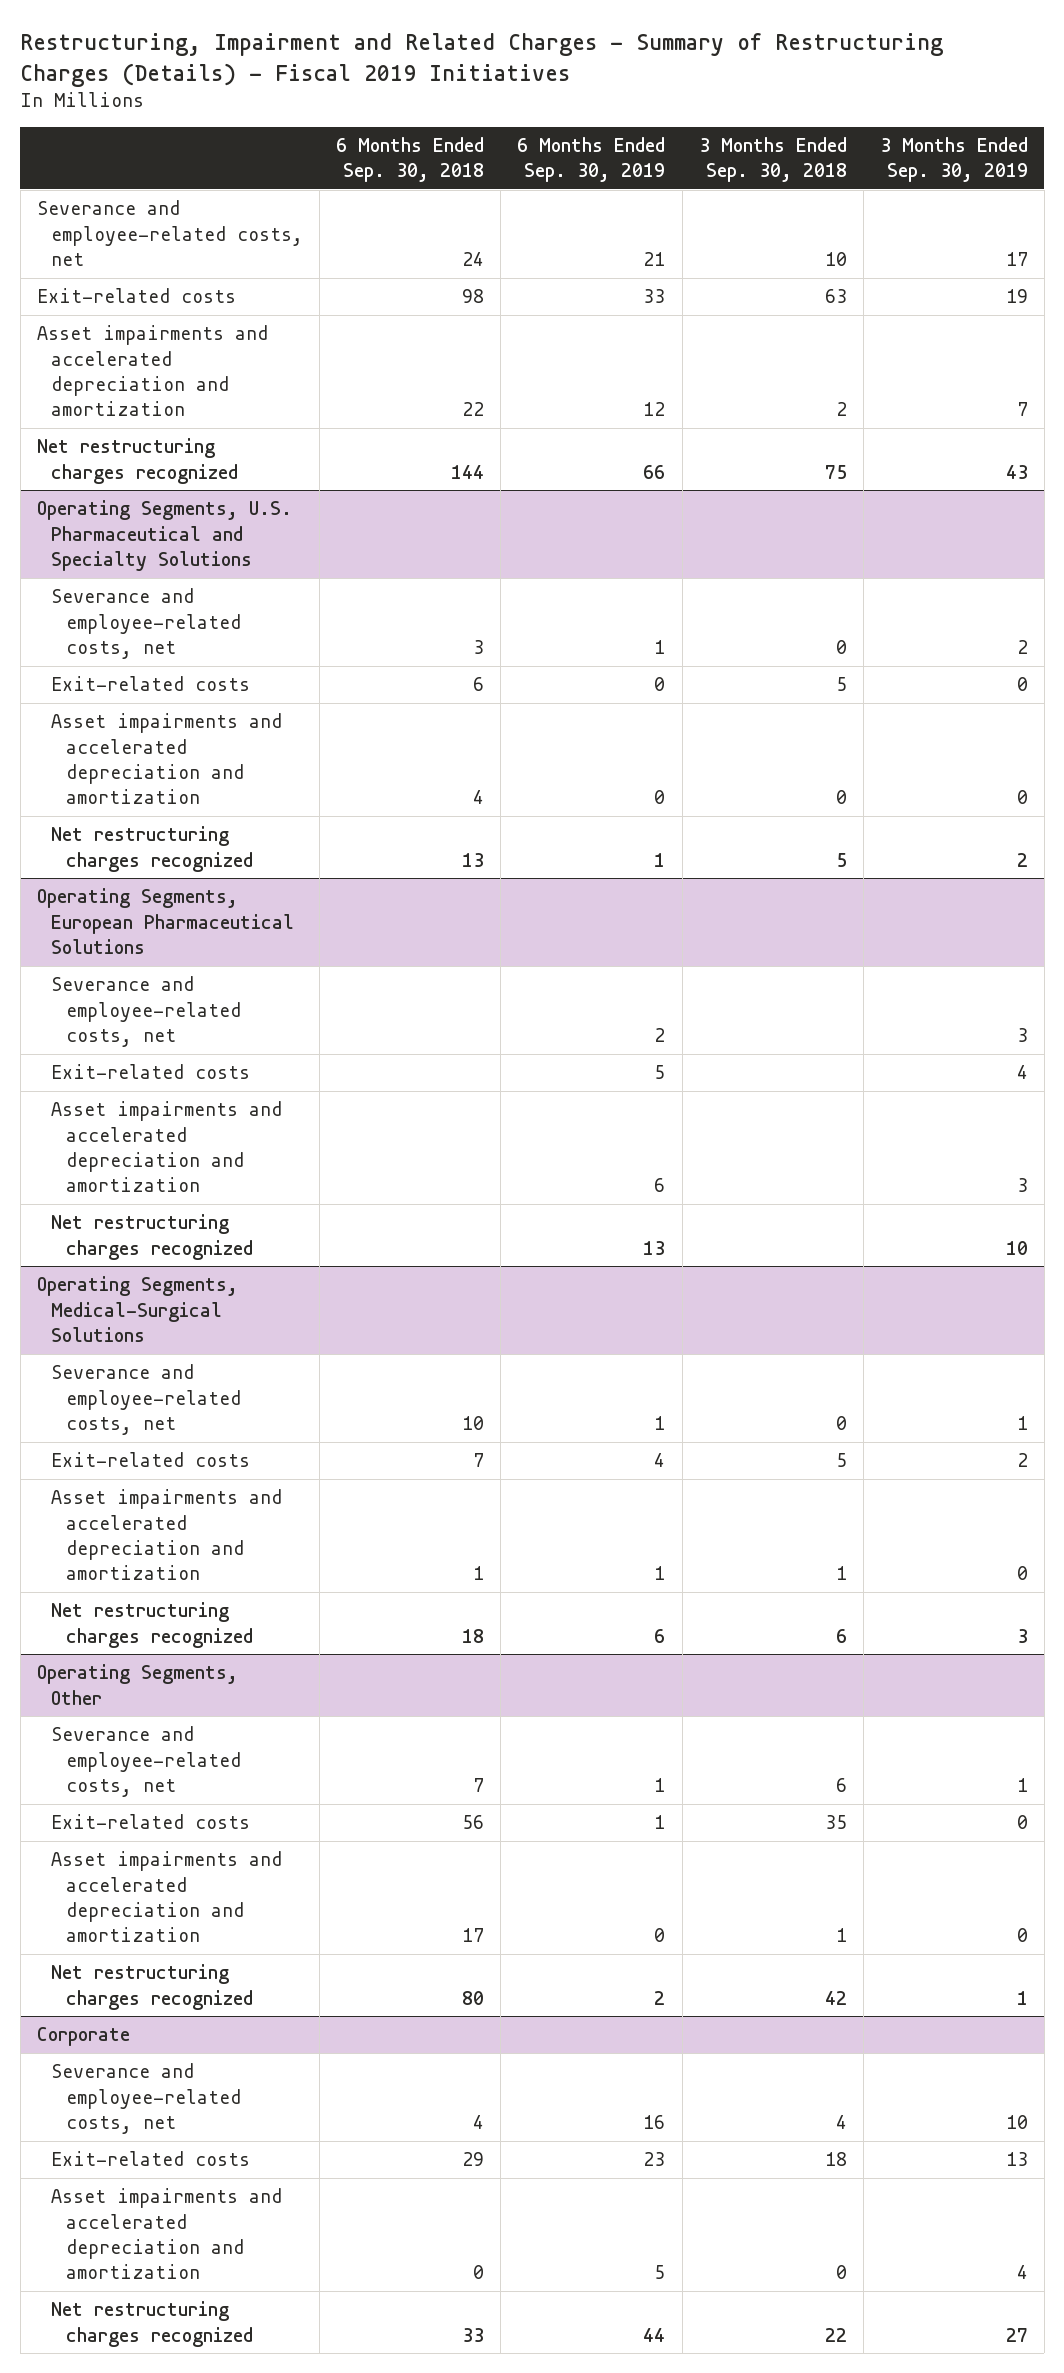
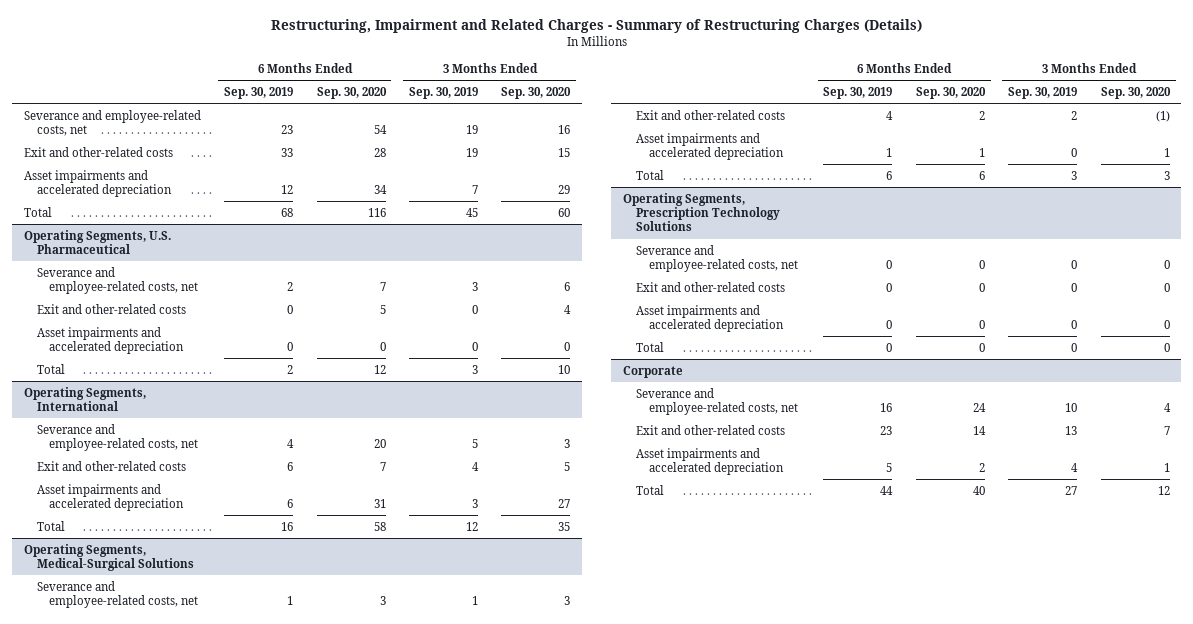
- Restructuring, Impairment and Related Charges - Summary of Restructuring Charges (Details) - Fiscal 2019 Initiatives
+ Restructuring, Impairment and Related Charges - Summary of Restructuring Charges (Details)
- | 6 Months Ended Sep. 30, 2018 | 6 Months Ended Sep. 30, 2019 | 3 Months Ended Sep. 30, 2018 | 3 Months Ended Sep. 30, 2019
+ | 6 Months Ended Sep. 30, 2019 | 6 Months Ended Sep. 30, 2020 | 3 Months Ended Sep. 30, 2019 | 3 Months Ended Sep. 30, 2020
- Severance and employee-related costs, net | 24 | 21 | 10 | 17
- Exit-related costs | 98 | 33 | 63 | 19
- Asset impairments and accelerated depreciation and amortization | 22 | 12 | 2 | 7
- Net restructuring charges recognized | 144 | 66 | 75 | 43
- Operating Segments, U.S. Pharmaceutical and Specialty Solutions
- Severance and employee-related costs, net | 3 | 1 | 0 | 2
- Exit-related costs | 6 | 0 | 5 | 0
- Asset impairments and accelerated depreciation and amortization | 4 | 0 | 0 | 0
- Net restructuring charges recognized | 13 | 1 | 5 | 2
- Operating Segments, European Pharmaceutical Solutions
+ Severance and employee-related costs, net | 23 | 54 | 19 | 16
+ Exit and other-related costs | 33 | 28 | 19 | 15
+ Asset impairments and accelerated depreciation | 12 | 34 | 7 | 29
+ Total | 68 | 116 | 45 | 60
+ Operating Segments, U.S. Pharmaceutical
- Exit-related costs | | 5 | | 4
- Asset impairments and accelerated depreciation and amortization | | 6 | | 3
- Net restructuring charges recognized | | 13 | | 10
+ Exit and other-related costs | 0 | 5 | 0 | 4
+ Asset impairments and accelerated depreciation | 0 | 0 | 0 | 0
+ Total | 2 | 12 | 3 | 10
+ Operating Segments, International
+ Severance and employee-related costs, net | 4 | 20 | 5 | 3
+ Exit and other-related costs | 6 | 7 | 4 | 5
+ Asset impairments and accelerated depreciation | 6 | 31 | 3 | 27
+ Total | 16 | 58 | 12 | 35
@ Operating Segments, Medical-Surgical Solutions
- Exit-related costs | 7 | 4 | 5 | 2
- Asset impairments and accelerated depreciation and amortization | 1 | 1 | 1 | 0
- Net restructuring charges recognized | 18 | 6 | 6 | 3
- Operating Segments, Other
- Severance and employee-related costs, net | 7 | 1 | 6 | 1
- Exit-related costs | 56 | 1 | 35 | 0
- Asset impairments and accelerated depreciation and amortization | 17 | 0 | 1 | 0
- Net restructuring charges recognized | 80 | 2 | 42 | 1
@ Operating Segments, Medical-Surgical Solutions
+ Exit and other-related costs | 4 | 2 | 2 | (1)
+ Asset impairments and accelerated depreciation | 1 | 1 | 0 | 1
+ Total | 6 | 6 | 3 | 3
+ Operating Segments, Prescription Technology Solutions
+ Severance and employee-related costs, net | 0 | 0 | 0 | 0
+ Exit and other-related costs | 0 | 0 | 0 | 0
+ Asset impairments and accelerated depreciation | 0 | 0 | 0 | 0
+ Total | 0 | 0 | 0 | 0
@ Corporate
- Exit-related costs | 29 | 23 | 18 | 13
- Asset impairments and accelerated depreciation and amortization | 0 | 5 | 0 | 4
- Net restructuring charges recognized | 33 | 44 | 22 | 27
+ Exit and other-related costs | 23 | 14 | 13 | 7
+ Asset impairments and accelerated depreciation | 5 | 2 | 4 | 1
+ Total | 44 | 40 | 27 | 12

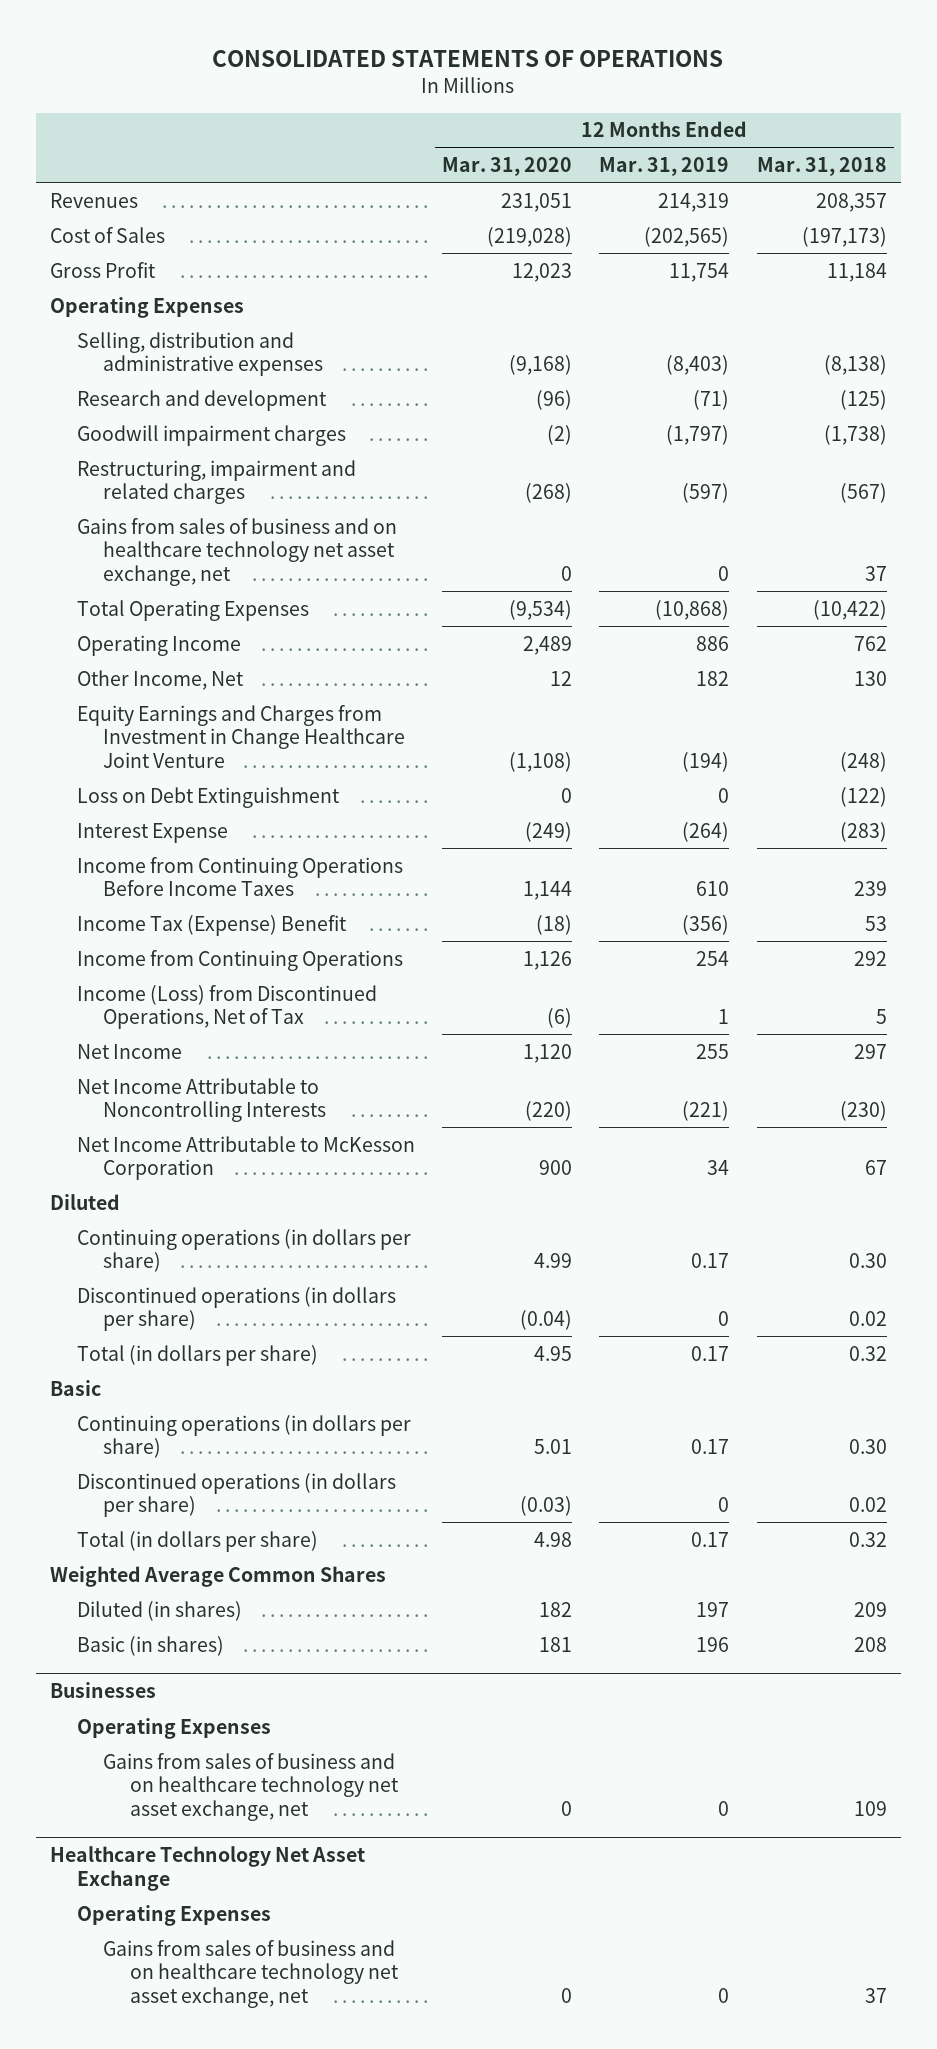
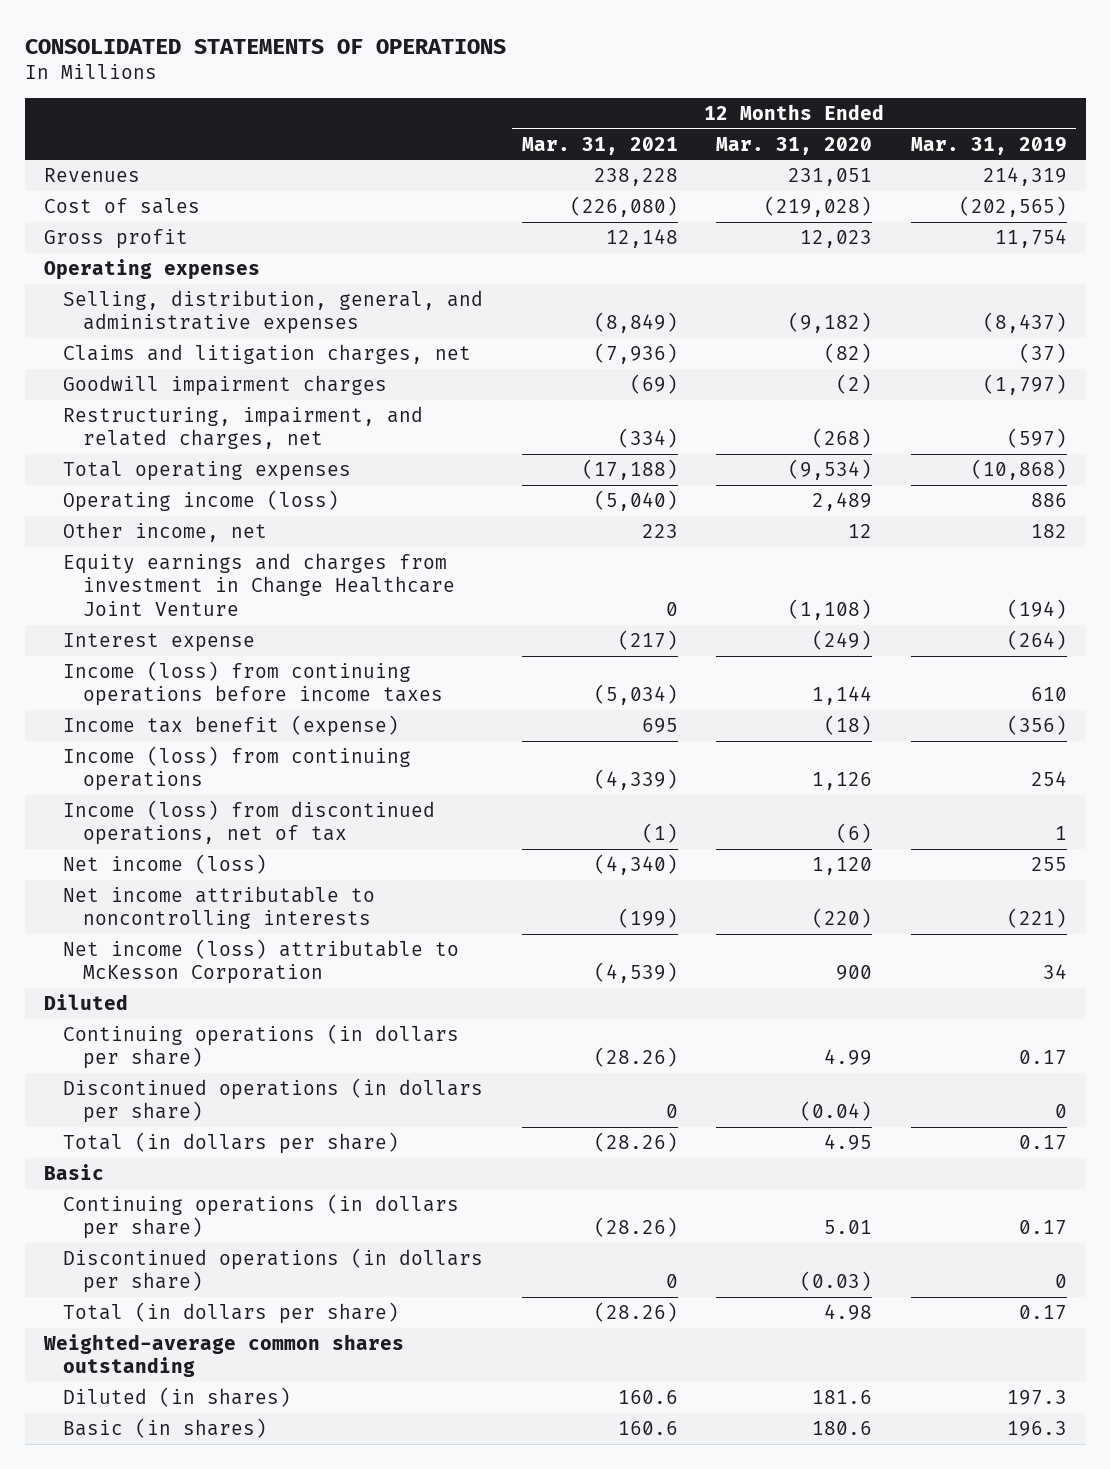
- | 12 Months Ended Mar. 31, 2020 | 12 Months Ended Mar. 31, 2019 | 12 Months Ended Mar. 31, 2018
+ | 12 Months Ended Mar. 31, 2021 | 12 Months Ended Mar. 31, 2020 | 12 Months Ended Mar. 31, 2019
- Cost of Sales | (219,028) | (202,565) | (197,173)
- Gross Profit | 12,023 | 11,754 | 11,184
- Operating Expenses
- Selling, distribution and administrative expenses | (9,168) | (8,403) | (8,138)
- Research and development | (96) | (71) | (125)
+ Cost of sales | (226,080) | (219,028) | (202,565)
+ Gross profit | 12,148 | 12,023 | 11,754
+ Operating expenses
+ Selling, distribution, general, and administrative expenses | (8,849) | (9,182) | (8,437)
+ Claims and litigation charges, net | (7,936) | (82) | (37)
- Restructuring, impairment and related charges | (268) | (597) | (567)
- Gains from sales of business and on healthcare technology net asset exchange, net | 0 | 0 | 37
- Total Operating Expenses | (9,534) | (10,868) | (10,422)
- Operating Income | 2,489 | 886 | 762
- Other Income, Net | 12 | 182 | 130
- Equity Earnings and Charges from Investment in Change Healthcare Joint Venture | (1,108) | (194) | (248)
- Loss on Debt Extinguishment | 0 | 0 | (122)
- Interest Expense | (249) | (264) | (283)
- Income from Continuing Operations Before Income Taxes | 1,144 | 610 | 239
- Income Tax (Expense) Benefit | (18) | (356) | 53
- Income from Continuing Operations | 1,126 | 254 | 292
- Income (Loss) from Discontinued Operations, Net of Tax | (6) | 1 | 5
- Net Income | 1,120 | 255 | 297
- Net Income Attributable to Noncontrolling Interests | (220) | (221) | (230)
- Net Income Attributable to McKesson Corporation | 900 | 34 | 67
+ Restructuring, impairment, and related charges, net | (334) | (268) | (597)
+ Total operating expenses | (17,188) | (9,534) | (10,868)
+ Operating income (loss) | (5,040) | 2,489 | 886
+ Other income, net | 223 | 12 | 182
+ Equity earnings and charges from investment in Change Healthcare Joint Venture | 0 | (1,108) | (194)
+ Interest expense | (217) | (249) | (264)
+ Income (loss) from continuing operations before income taxes | (5,034) | 1,144 | 610
+ Income tax benefit (expense) | 695 | (18) | (356)
+ Income (loss) from continuing operations | (4,339) | 1,126 | 254
+ Income (loss) from discontinued operations, net of tax | (1) | (6) | 1
+ Net income (loss) | (4,340) | 1,120 | 255
+ Net income attributable to noncontrolling interests | (199) | (220) | (221)
+ Net income (loss) attributable to McKesson Corporation | (4,539) | 900 | 34
- Weighted Average Common Shares
- Diluted (in shares) | 182 | 197 | 209
- Basic (in shares) | 181 | 196 | 208
- Businesses
- Operating Expenses
- Gains from sales of business and on healthcare technology net asset exchange, net | 0 | 0 | 109
- Healthcare Technology Net Asset Exchange
- Operating Expenses
- Gains from sales of business and on healthcare technology net asset exchange, net | 0 | 0 | 37
+ Weighted-average common shares outstanding
+ Diluted (in shares) | 160.6 | 181.6 | 197.3
+ Basic (in shares) | 160.6 | 180.6 | 196.3

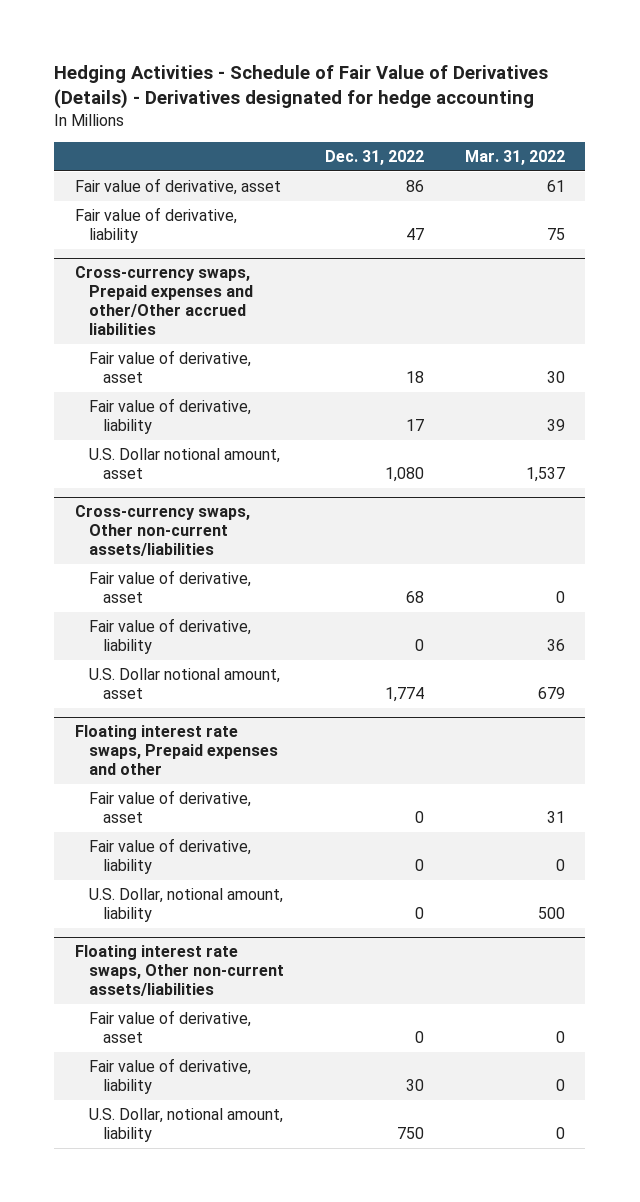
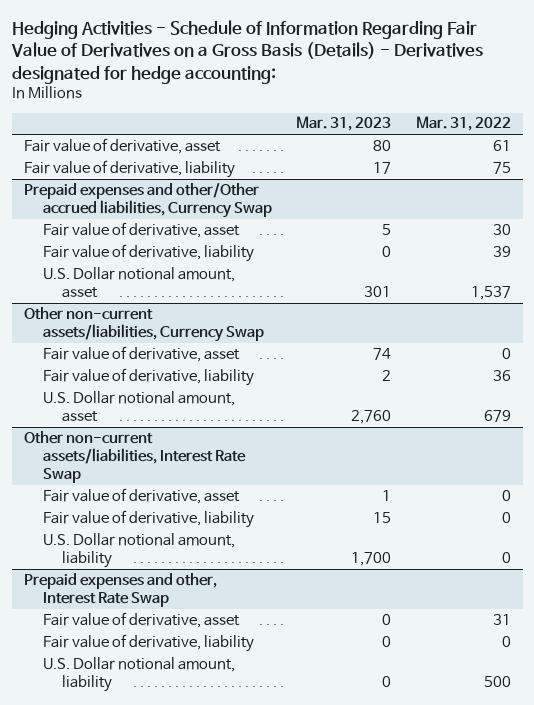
- Hedging Activities - Schedule of Fair Value of Derivatives (Details) - Derivatives designated for hedge accounting
+ Hedging Activities - Schedule of Information Regarding Fair Value of Derivatives on a Gross Basis (Details) - Derivatives designated for hedge accounting:
- | Dec. 31, 2022 | Mar. 31, 2022
+ | Mar. 31, 2023 | Mar. 31, 2022
- Cross-currency swaps, Prepaid expenses and other/Other accrued liabilities
+ Prepaid expenses and other/Other accrued liabilities, Currency Swap
- Cross-currency swaps, Other non-current assets/liabilities
+ Other non-current assets/liabilities, Currency Swap
- Floating interest rate swaps, Prepaid expenses and other
- Fair value of derivative, asset | 0 | 31
- Fair value of derivative, liability | 0 | 0
- U.S. Dollar, notional amount, liability | 0 | 500
- Floating interest rate swaps, Other non-current assets/liabilities
+ Other non-current assets/liabilities, Interest Rate Swap
- U.S. Dollar, notional amount, liability | 750 | 0
+ U.S. Dollar notional amount, liability | 1,700 | 0
+ Prepaid expenses and other, Interest Rate Swap
+ Fair value of derivative, asset | 0 | 31
+ Fair value of derivative, liability | 0 | 0
+ U.S. Dollar notional amount, liability | 0 | 500

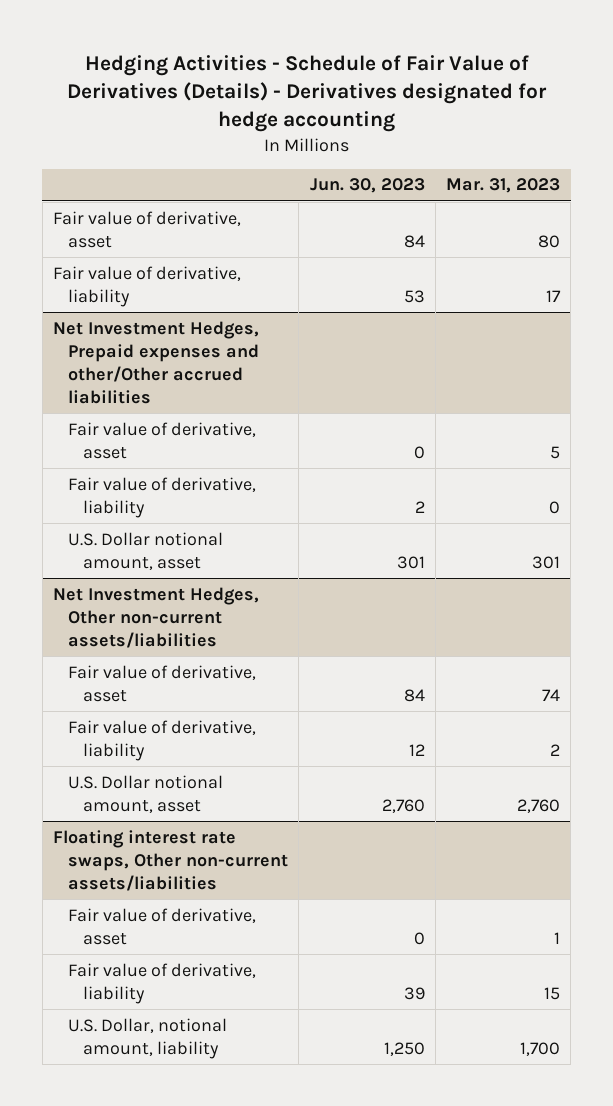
- Hedging Activities - Schedule of Information Regarding Fair Value of Derivatives on a Gross Basis (Details) - Derivatives designated for hedge accounting:
+ Hedging Activities - Schedule of Fair Value of Derivatives (Details) - Derivatives designated for hedge accounting
- | Mar. 31, 2023 | Mar. 31, 2022
+ | Jun. 30, 2023 | Mar. 31, 2023
- Prepaid expenses and other/Other accrued liabilities, Currency Swap
+ Net Investment Hedges, Prepaid expenses and other/Other accrued liabilities
- Other non-current assets/liabilities, Currency Swap
+ Net Investment Hedges, Other non-current assets/liabilities
- Other non-current assets/liabilities, Interest Rate Swap
+ Floating interest rate swaps, Other non-current assets/liabilities
- U.S. Dollar notional amount, liability | 1,700 | 0
- Prepaid expenses and other, Interest Rate Swap
- Fair value of derivative, asset | 0 | 31
- Fair value of derivative, liability | 0 | 0
- U.S. Dollar notional amount, liability | 0 | 500
+ U.S. Dollar, notional amount, liability | 1,250 | 1,700

